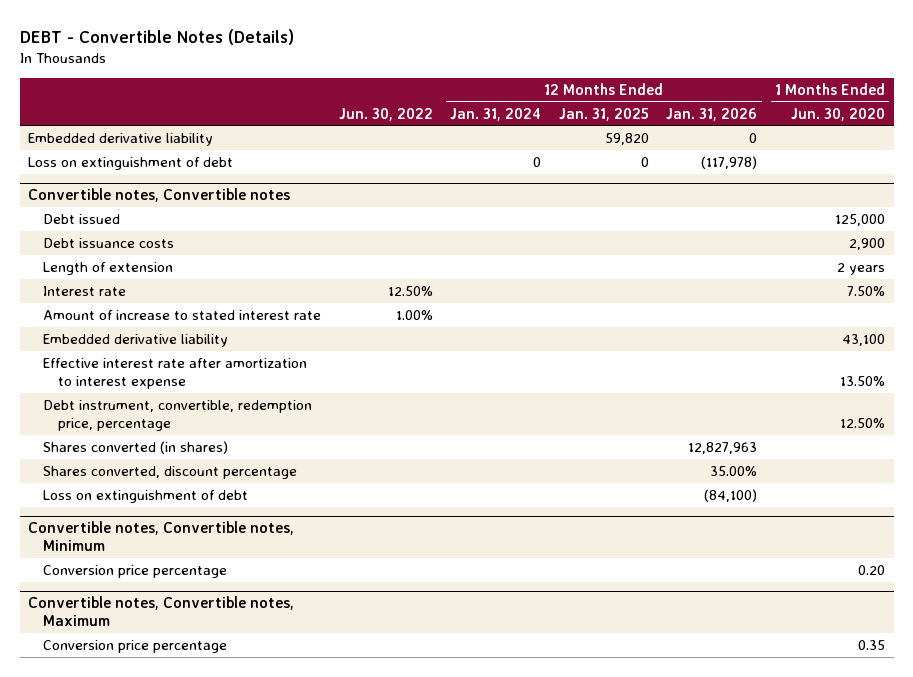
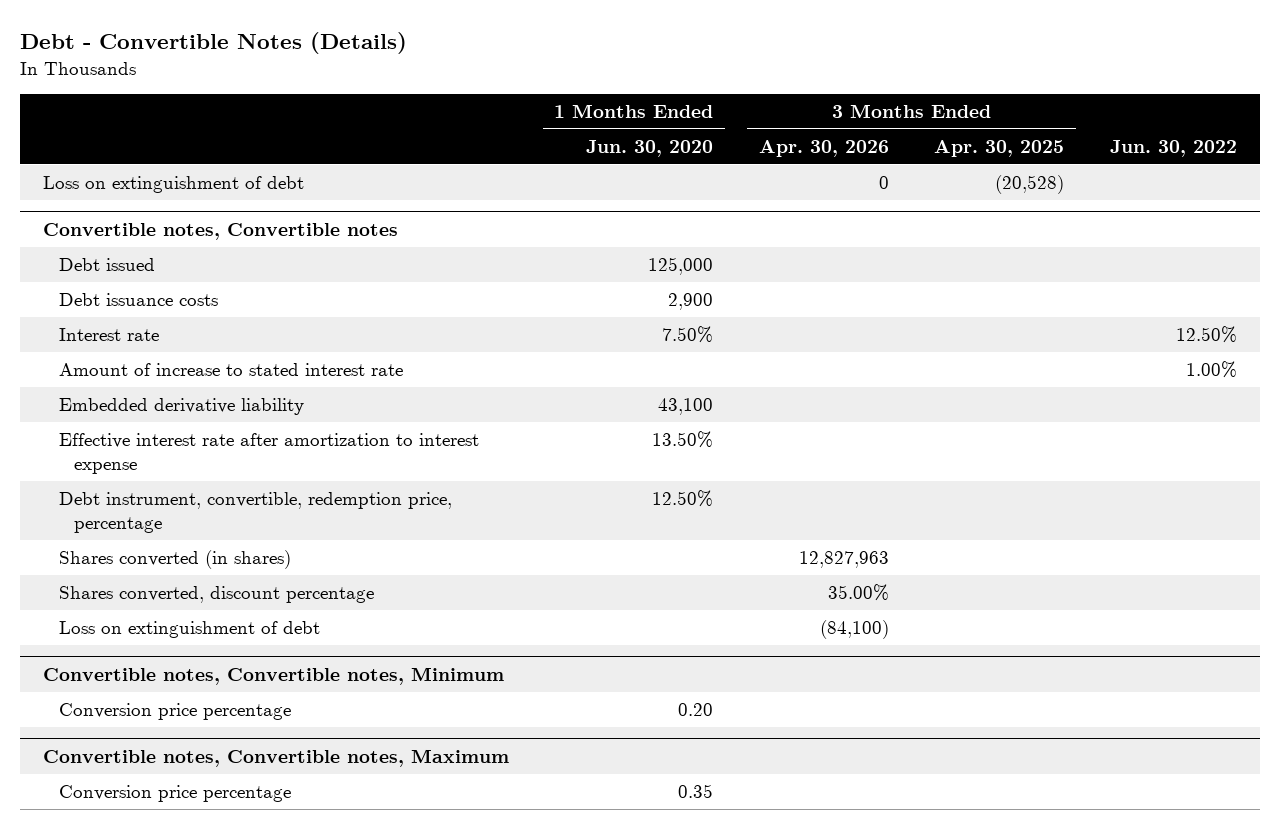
- DEBT - Convertible Notes (Details)
+ Debt - Convertible Notes (Details)
- | Jun. 30, 2022 | 12 Months Ended Jan. 31, 2024 | 12 Months Ended Jan. 31, 2025 | 12 Months Ended Jan. 31, 2026 | 1 Months Ended Jun. 30, 2020
+ | 1 Months Ended Jun. 30, 2020 | 3 Months Ended Apr. 30, 2026 | 3 Months Ended Apr. 30, 2025 | Jun. 30, 2022
- Embedded derivative liability | | | 59,820 | 0 |
@ Convertible notes, Convertible notes
- Length of extension | | | | | 2 years

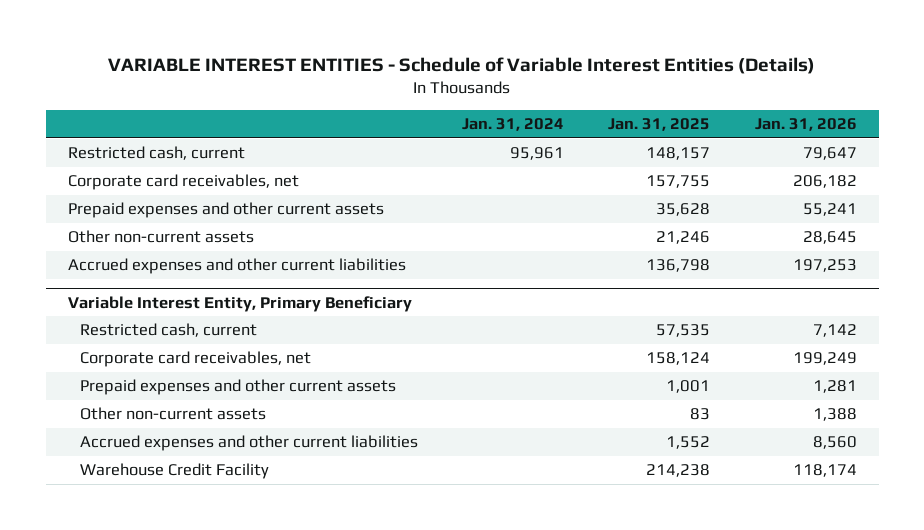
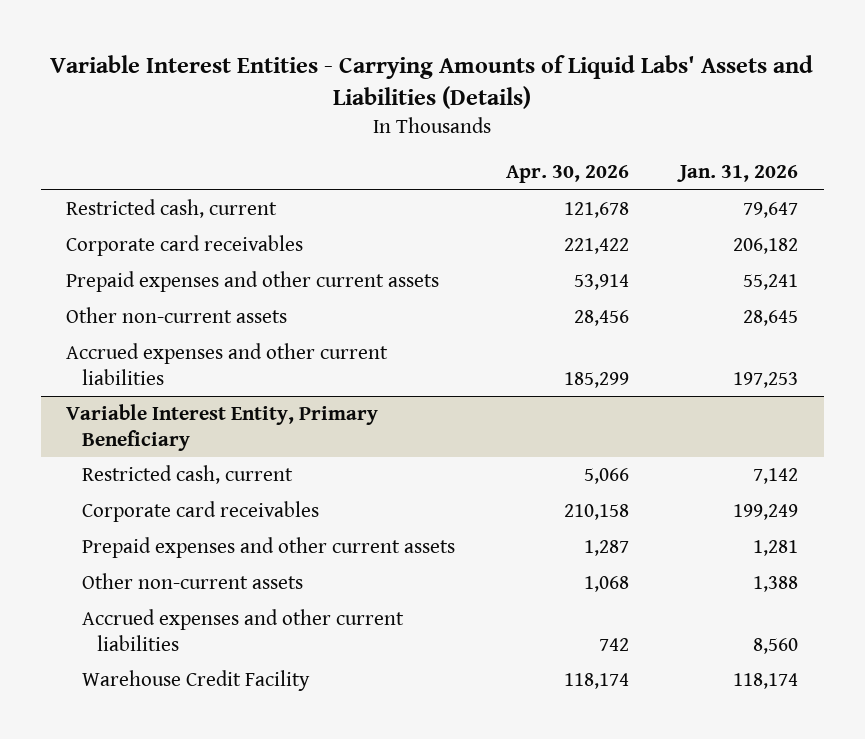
- VARIABLE INTEREST ENTITIES - Schedule of Variable Interest Entities (Details)
+ Variable Interest Entities - Carrying Amounts of Liquid Labs' Assets and Liabilities (Details)
- | Jan. 31, 2024 | Jan. 31, 2025 | Jan. 31, 2026
+ | Apr. 30, 2026 | Jan. 31, 2026
- Corporate card receivables, net | | 157,755 | 206,182
+ Corporate card receivables | 221,422 | 206,182
@ Variable Interest Entity, Primary Beneficiary
- Corporate card receivables, net | | 158,124 | 199,249
+ Corporate card receivables | 210,158 | 199,249

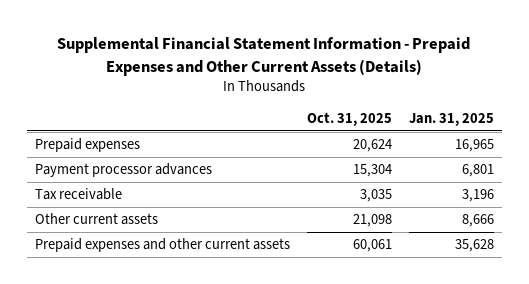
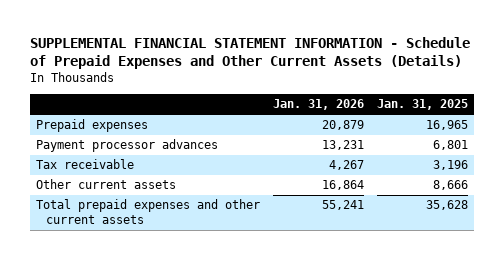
- Supplemental Financial Statement Information - Prepaid Expenses and Other Current Assets (Details)
+ SUPPLEMENTAL FINANCIAL STATEMENT INFORMATION - Schedule of Prepaid Expenses and Other Current Assets (Details)
- | Oct. 31, 2025 | Jan. 31, 2025
+ | Jan. 31, 2026 | Jan. 31, 2025
- Prepaid expenses and other current assets | 60,061 | 35,628
+ Total prepaid expenses and other current assets | 55,241 | 35,628

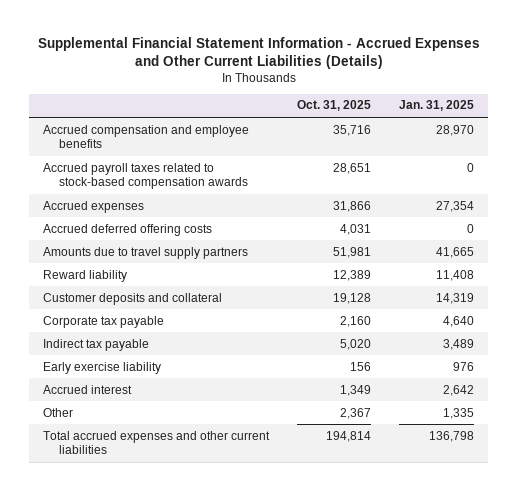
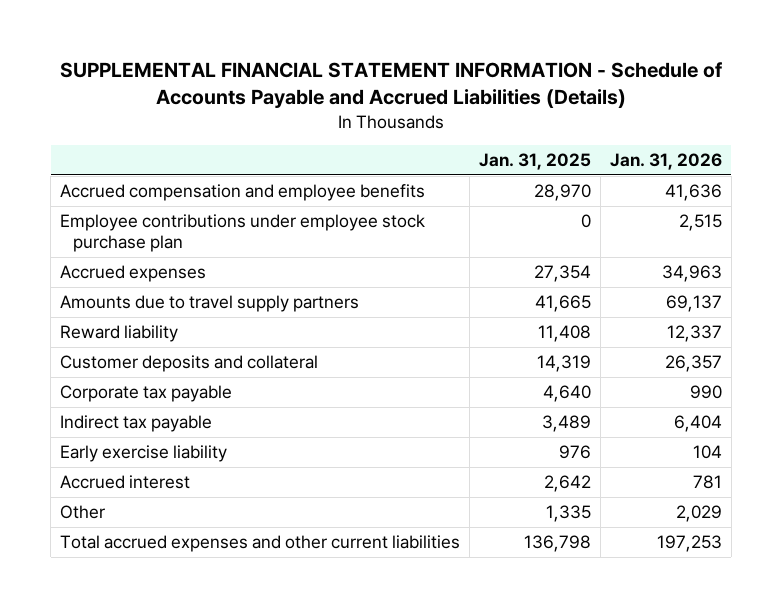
- Supplemental Financial Statement Information - Accrued Expenses and Other Current Liabilities (Details)
+ SUPPLEMENTAL FINANCIAL STATEMENT INFORMATION - Schedule of Accounts Payable and Accrued Liabilities (Details)
- | Oct. 31, 2025 | Jan. 31, 2025
+ | Jan. 31, 2025 | Jan. 31, 2026
- Accrued payroll taxes related to stock-based compensation awards | 28,651 | 0
+ Employee contributions under employee stock purchase plan | 0 | 2,515
- Accrued deferred offering costs | 4,031 | 0

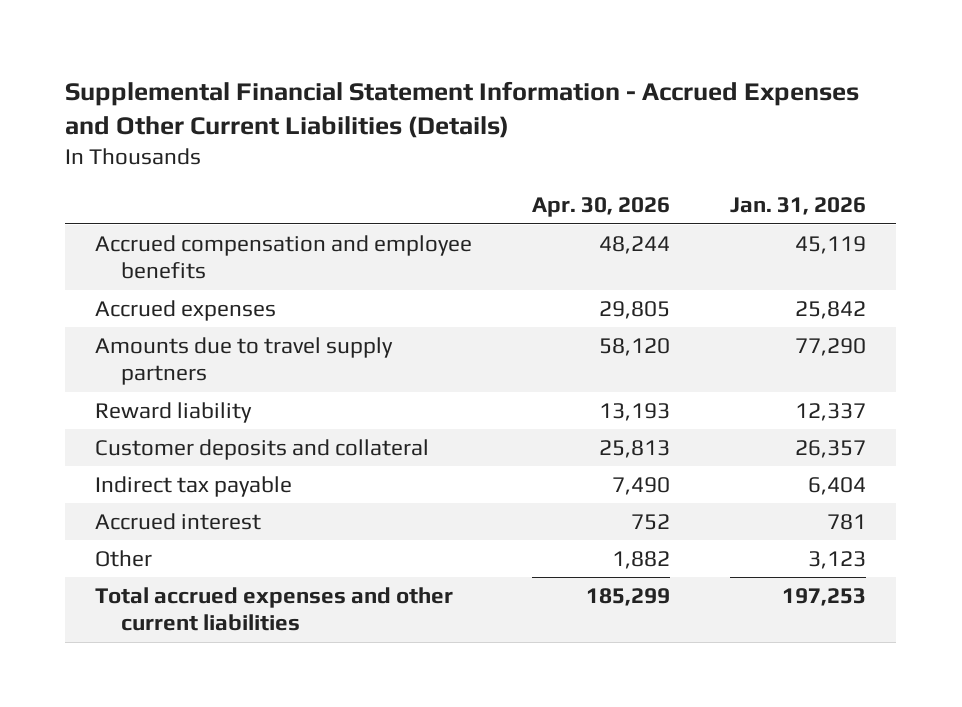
- SUPPLEMENTAL FINANCIAL STATEMENT INFORMATION - Schedule of Accounts Payable and Accrued Liabilities (Details)
+ Supplemental Financial Statement Information - Accrued Expenses and Other Current Liabilities (Details)
- | Jan. 31, 2025 | Jan. 31, 2026
+ | Apr. 30, 2026 | Jan. 31, 2026
- Accrued compensation and employee benefits | 28,970 | 41,636
- Employee contributions under employee stock purchase plan | 0 | 2,515
- Accrued expenses | 27,354 | 34,963
- Amounts due to travel supply partners | 41,665 | 69,137
+ Accrued compensation and employee benefits | 48,244 | 45,119
+ Accrued expenses | 29,805 | 25,842
+ Amounts due to travel supply partners | 58,120 | 77,290
- Corporate tax payable | 4,640 | 990
- Early exercise liability | 976 | 104
- Other | 1,335 | 2,029
+ Other | 1,882 | 3,123

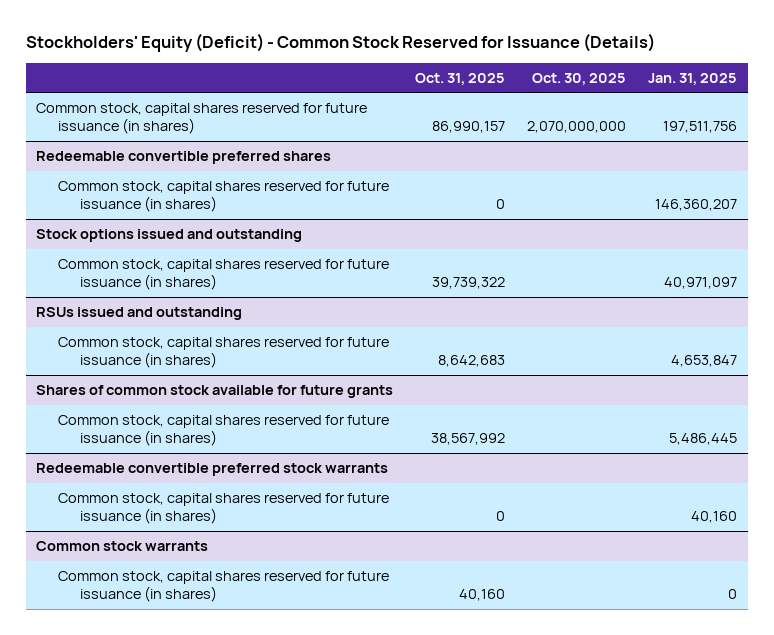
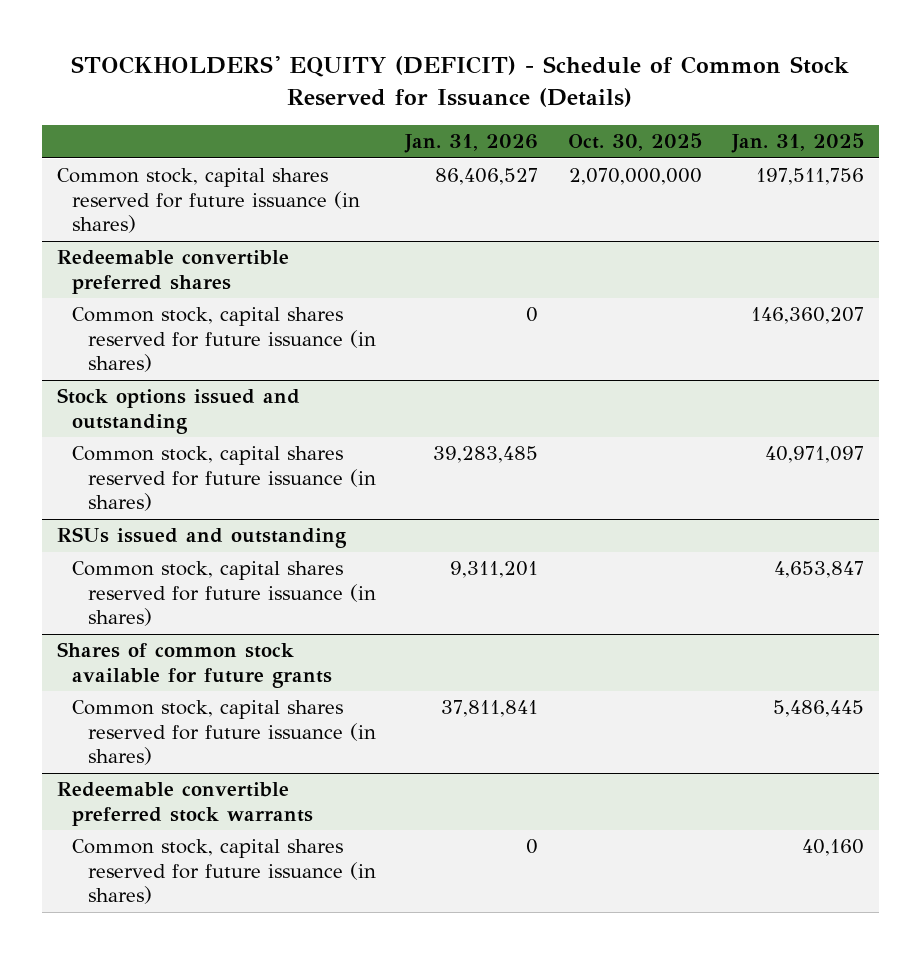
- Stockholders' Equity (Deficit) - Common Stock Reserved for Issuance (Details)
+ STOCKHOLDERS' EQUITY (DEFICIT) - Schedule of Common Stock Reserved for Issuance (Details)
- | Oct. 31, 2025 | Oct. 30, 2025 | Jan. 31, 2025
+ | Jan. 31, 2026 | Oct. 30, 2025 | Jan. 31, 2025
- Common stock warrants
- Common stock, capital shares reserved for future issuance (in shares) | 40,160 | | 0

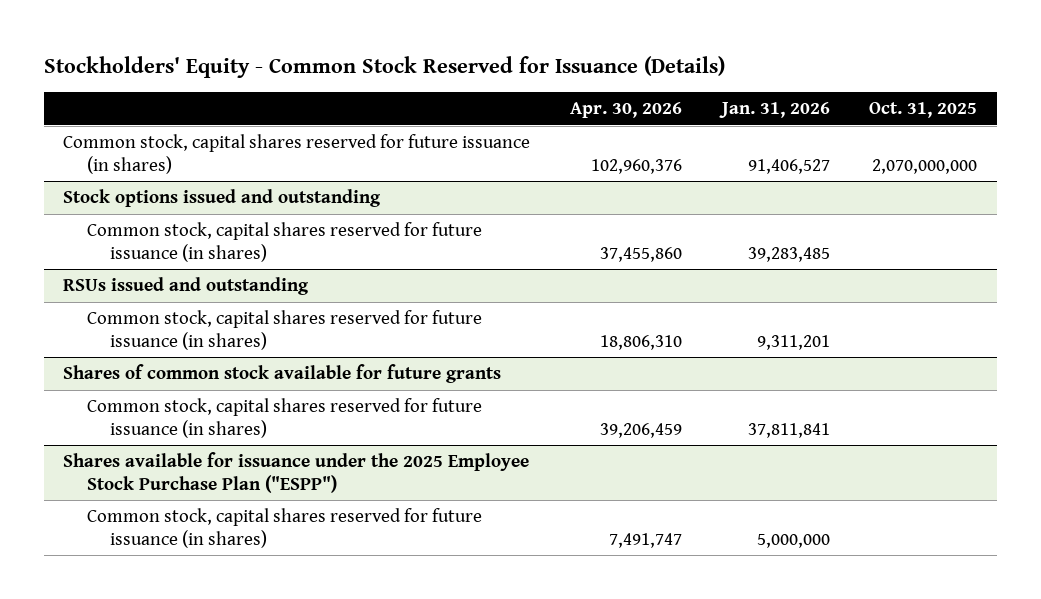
- STOCKHOLDERS' EQUITY (DEFICIT) - Schedule of Common Stock Reserved for Issuance (Details)
+ Stockholders' Equity - Common Stock Reserved for Issuance (Details)
- | Jan. 31, 2026 | Oct. 30, 2025 | Jan. 31, 2025
+ | Apr. 30, 2026 | Jan. 31, 2026 | Oct. 31, 2025
- Common stock, capital shares reserved for future issuance (in shares) | 86,406,527 | 2,070,000,000 | 197,511,756
- Redeemable convertible preferred shares
- Common stock, capital shares reserved for future issuance (in shares) | 0 | | 146,360,207
+ Common stock, capital shares reserved for future issuance (in shares) | 102,960,376 | 91,406,527 | 2,070,000,000
- Redeemable convertible preferred stock warrants
- Common stock, capital shares reserved for future issuance (in shares) | 0 | | 40,160
+ Shares available for issuance under the 2025 Employee Stock Purchase Plan ("ESPP")
+ Common stock, capital shares reserved for future issuance (in shares) | 7,491,747 | 5,000,000 |

